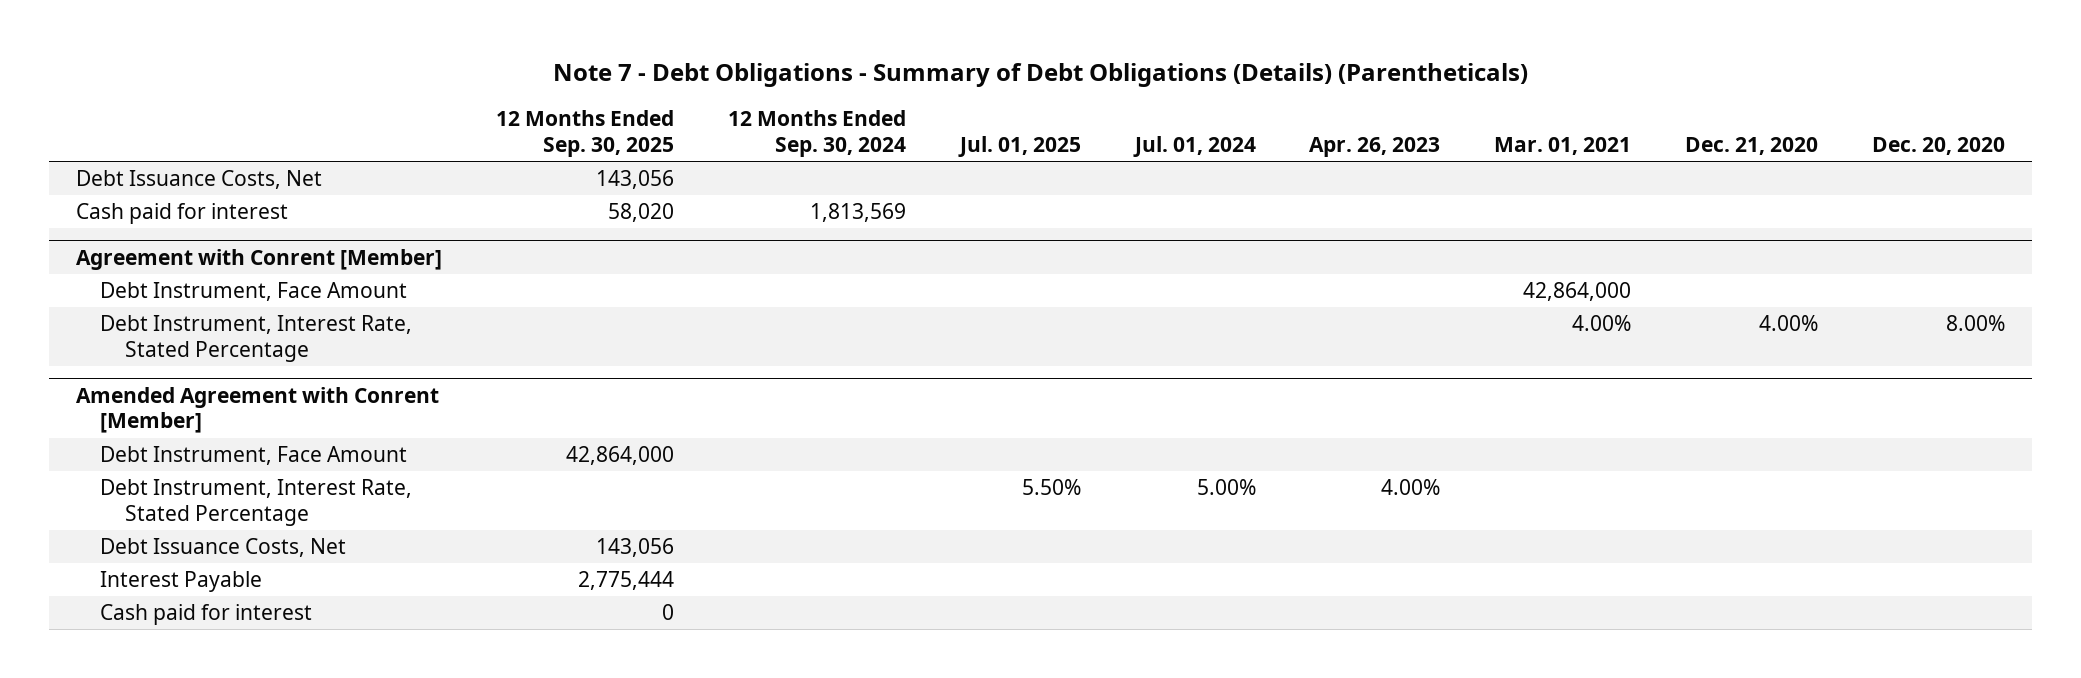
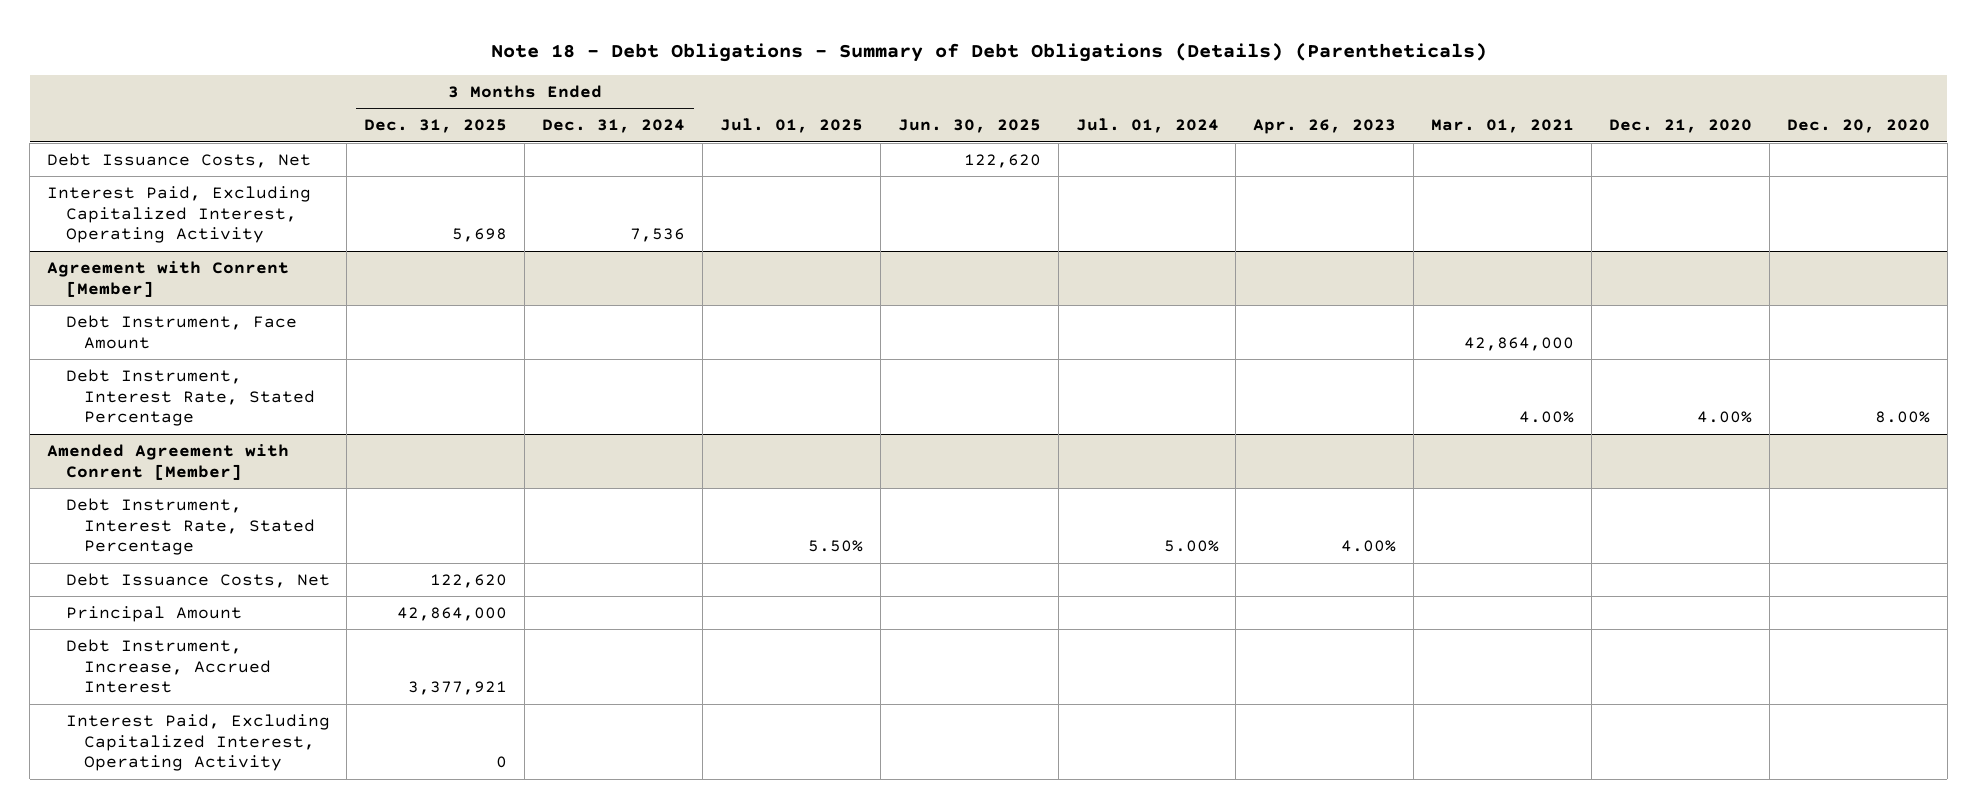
- Note 7 - Debt Obligations - Summary of Debt Obligations (Details) (Parentheticals)
+ Note 18 - Debt Obligations - Summary of Debt Obligations (Details) (Parentheticals)
- | 12 Months Ended Sep. 30, 2025 | 12 Months Ended Sep. 30, 2024 | Jul. 01, 2025 | Jul. 01, 2024 | Apr. 26, 2023 | Mar. 01, 2021 | Dec. 21, 2020 | Dec. 20, 2020
+ | 3 Months Ended Dec. 31, 2025 | 3 Months Ended Dec. 31, 2024 | Jul. 01, 2025 | Jun. 30, 2025 | Jul. 01, 2024 | Apr. 26, 2023 | Mar. 01, 2021 | Dec. 21, 2020 | Dec. 20, 2020
- Cash paid for interest | 58,020 | 1,813,569 | | | | | |
+ Interest Paid, Excluding Capitalized Interest, Operating Activity | 5,698 | 7,536 | | | | | | |
@ Amended Agreement with Conrent [Member]
- Debt Instrument, Face Amount | 42,864,000 | | | | | | |
- Interest Payable | 2,775,444 | | | | | | |
- Cash paid for interest | 0 | | | | | | |
+ Principal Amount | 42,864,000 | | | | | | | |
+ Debt Instrument, Increase, Accrued Interest | 3,377,921 | | | | | | | |
+ Interest Paid, Excluding Capitalized Interest, Operating Activity | 0 | | | | | | | |

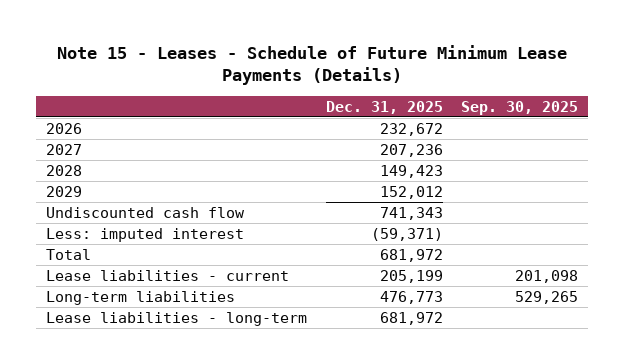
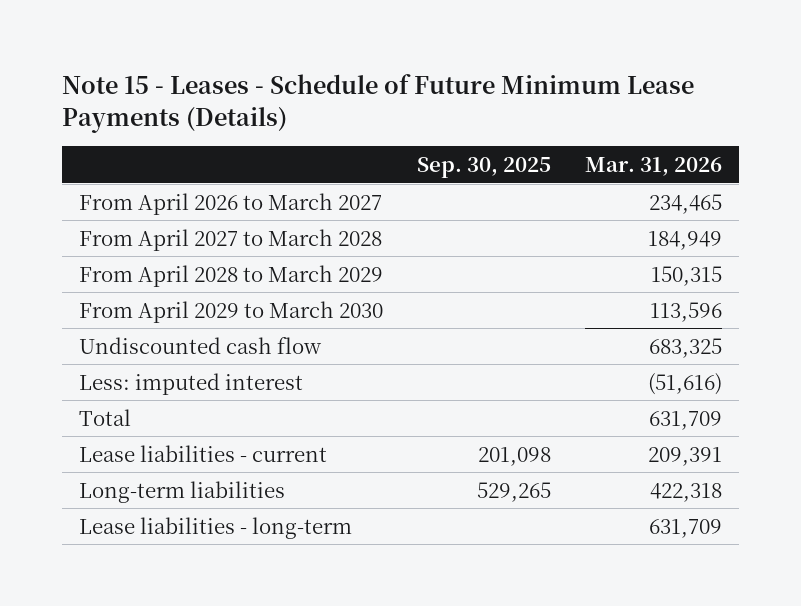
- | Dec. 31, 2025 | Sep. 30, 2025
+ | Sep. 30, 2025 | Mar. 31, 2026
- 2026 | 232,672 |
- 2027 | 207,236 |
- 2028 | 149,423 |
- 2029 | 152,012 |
+ From April 2026 to March 2027 | | 234,465
+ From April 2027 to March 2028 | | 184,949
+ From April 2028 to March 2029 | | 150,315
+ From April 2029 to March 2030 | | 113,596

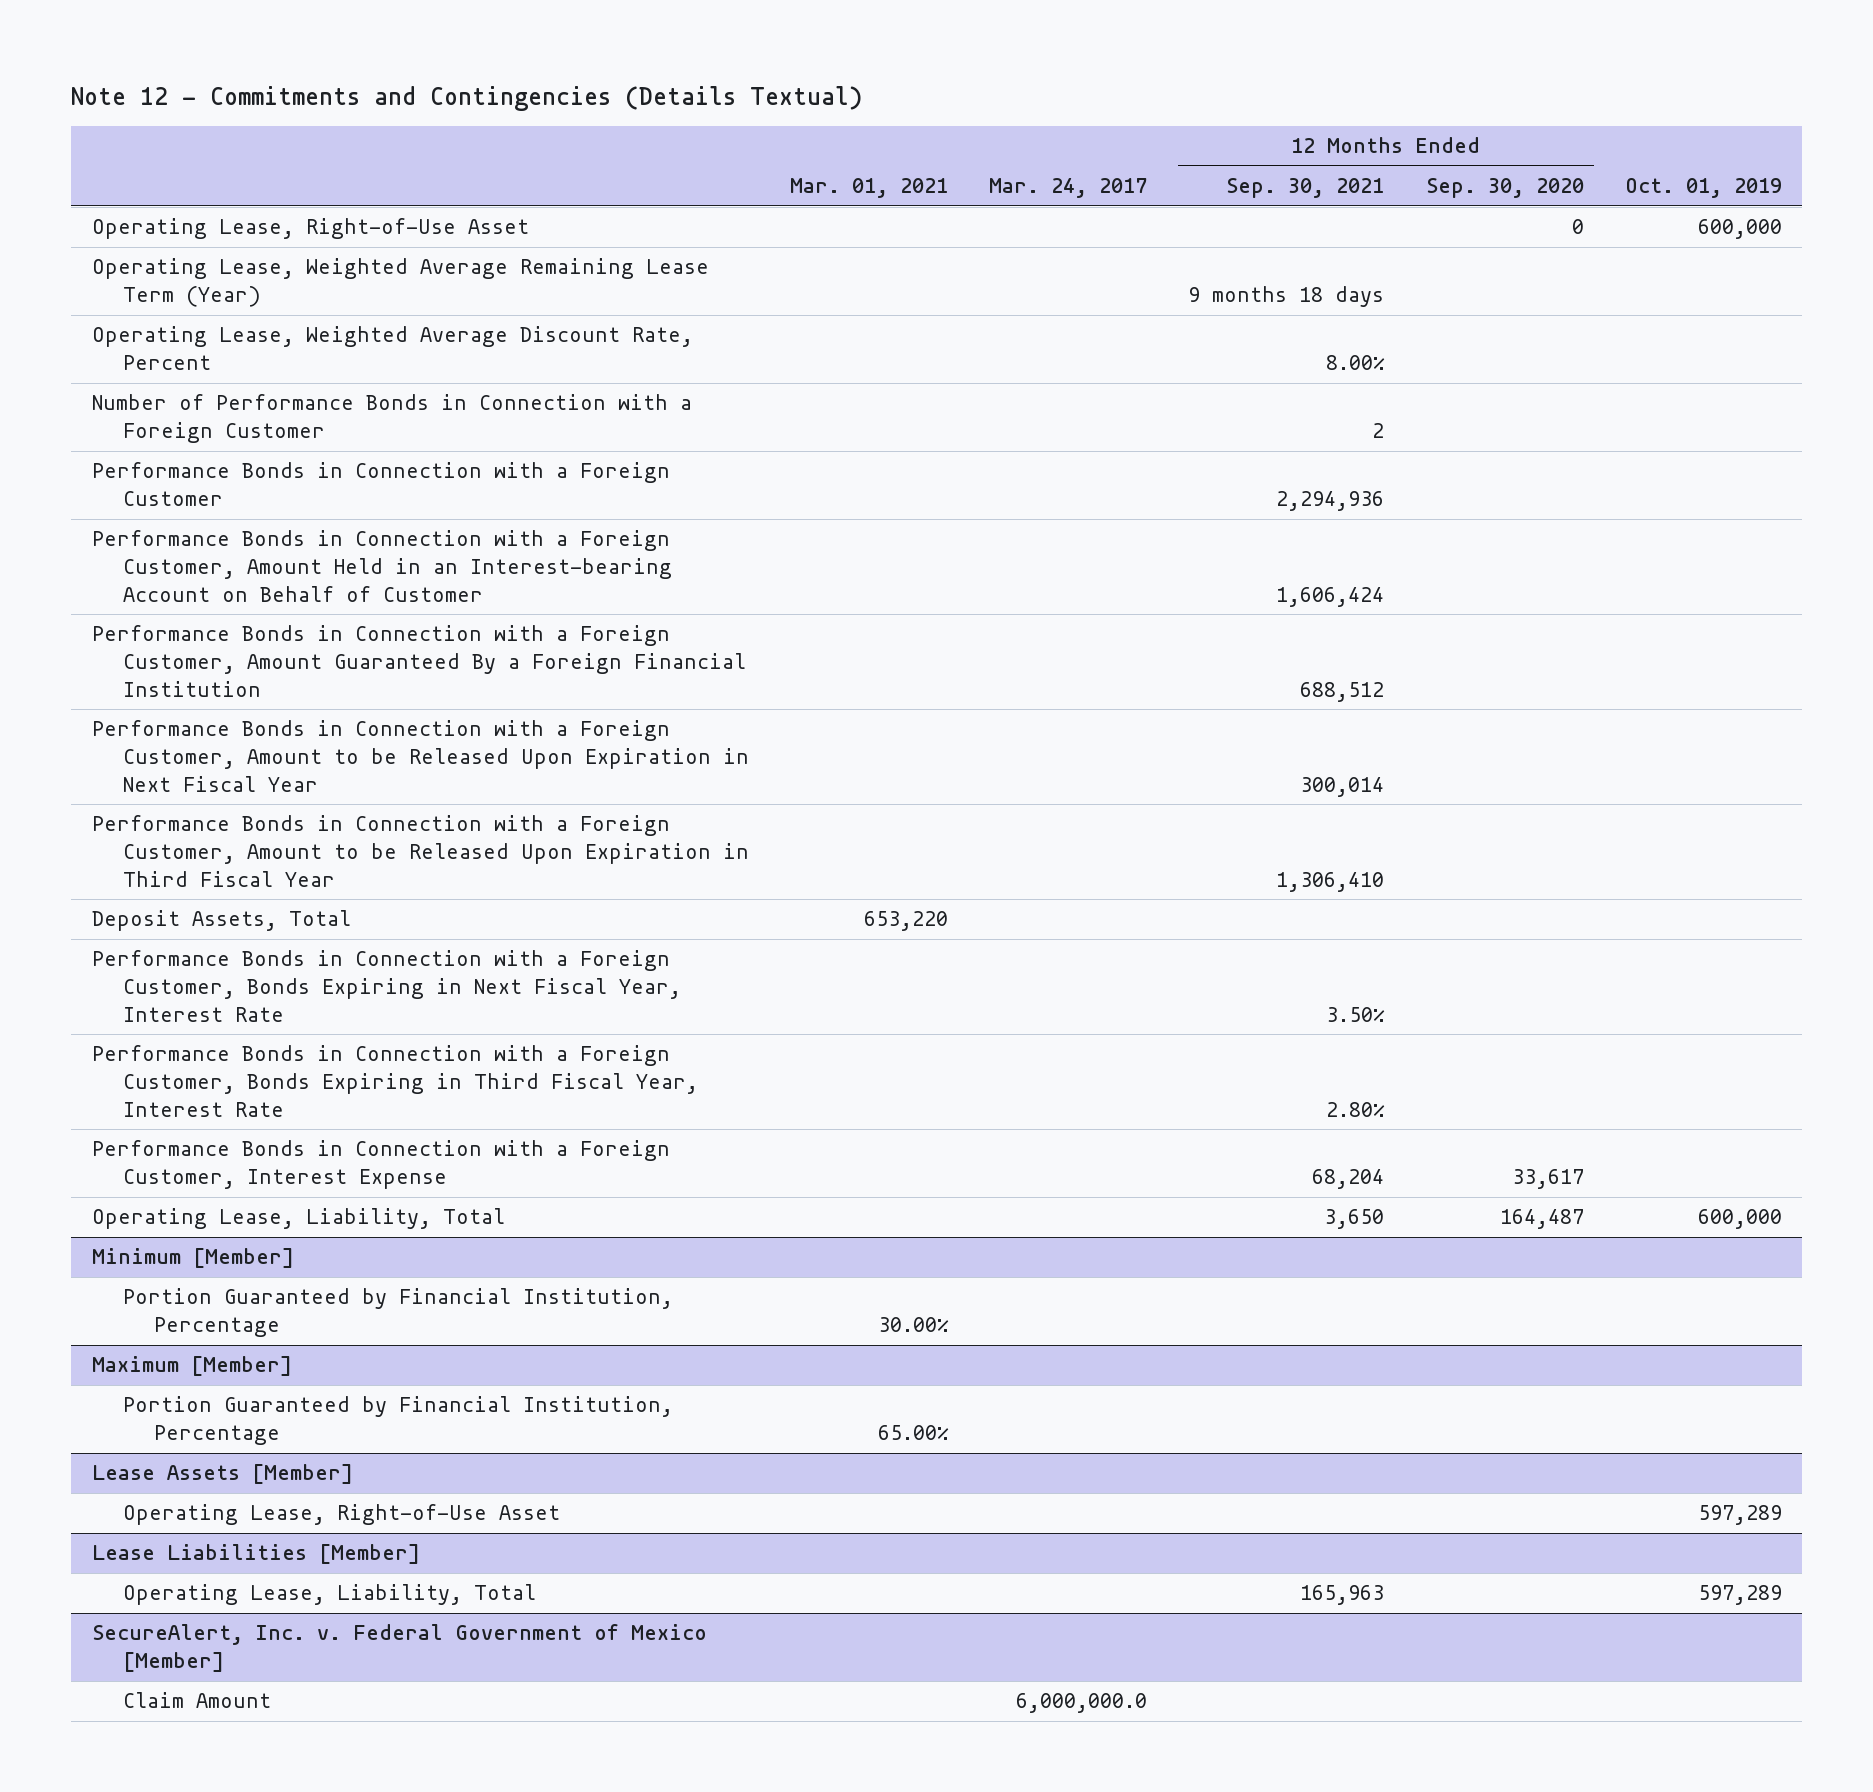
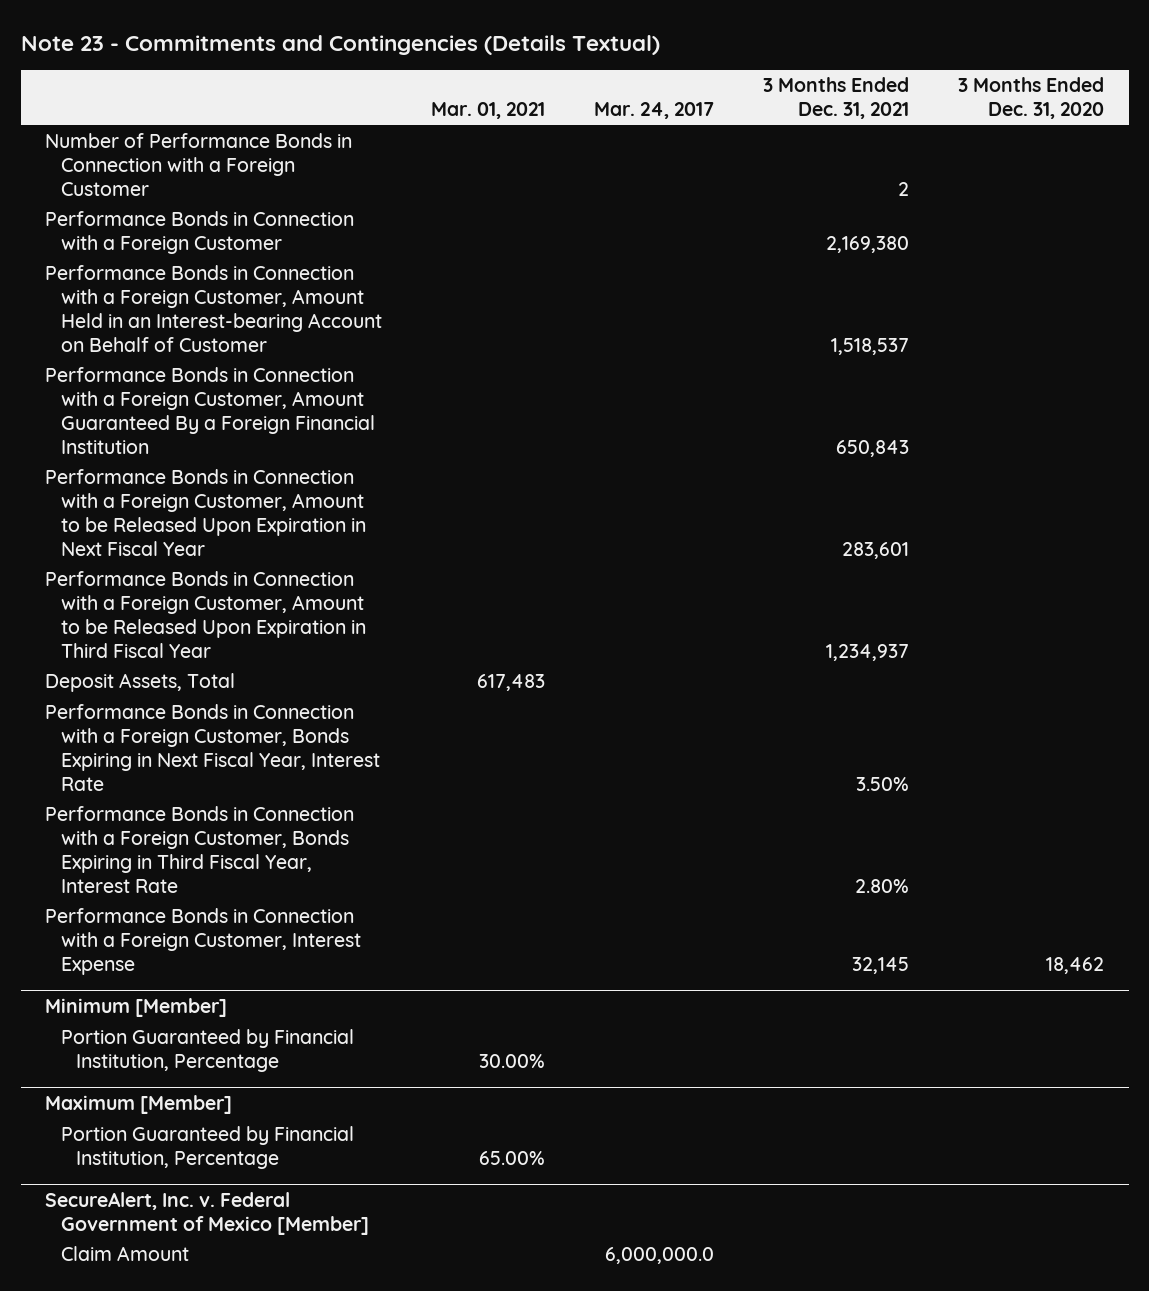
- Note 12 - Commitments and Contingencies (Details Textual)
+ Note 23 - Commitments and Contingencies (Details Textual)
- | Mar. 01, 2021 | Mar. 24, 2017 | 12 Months Ended Sep. 30, 2021 | 12 Months Ended Sep. 30, 2020 | Oct. 01, 2019
+ | Mar. 01, 2021 | Mar. 24, 2017 | 3 Months Ended Dec. 31, 2021 | 3 Months Ended Dec. 31, 2020
- Operating Lease, Right-of-Use Asset | | | | 0 | 600,000
- Operating Lease, Weighted Average Remaining Lease Term (Year) | | | 9 months 18 days | |
- Operating Lease, Weighted Average Discount Rate, Percent | | | 8.00% | |
- Deposit Assets, Total | 653,220 | | | |
+ Deposit Assets, Total | 617,483 | | |
- Operating Lease, Liability, Total | | | 3,650 | 164,487 | 600,000
- Lease Assets [Member]
- Operating Lease, Right-of-Use Asset | | | | | 597,289
- Lease Liabilities [Member]
- Operating Lease, Liability, Total | | | 165,963 | | 597,289

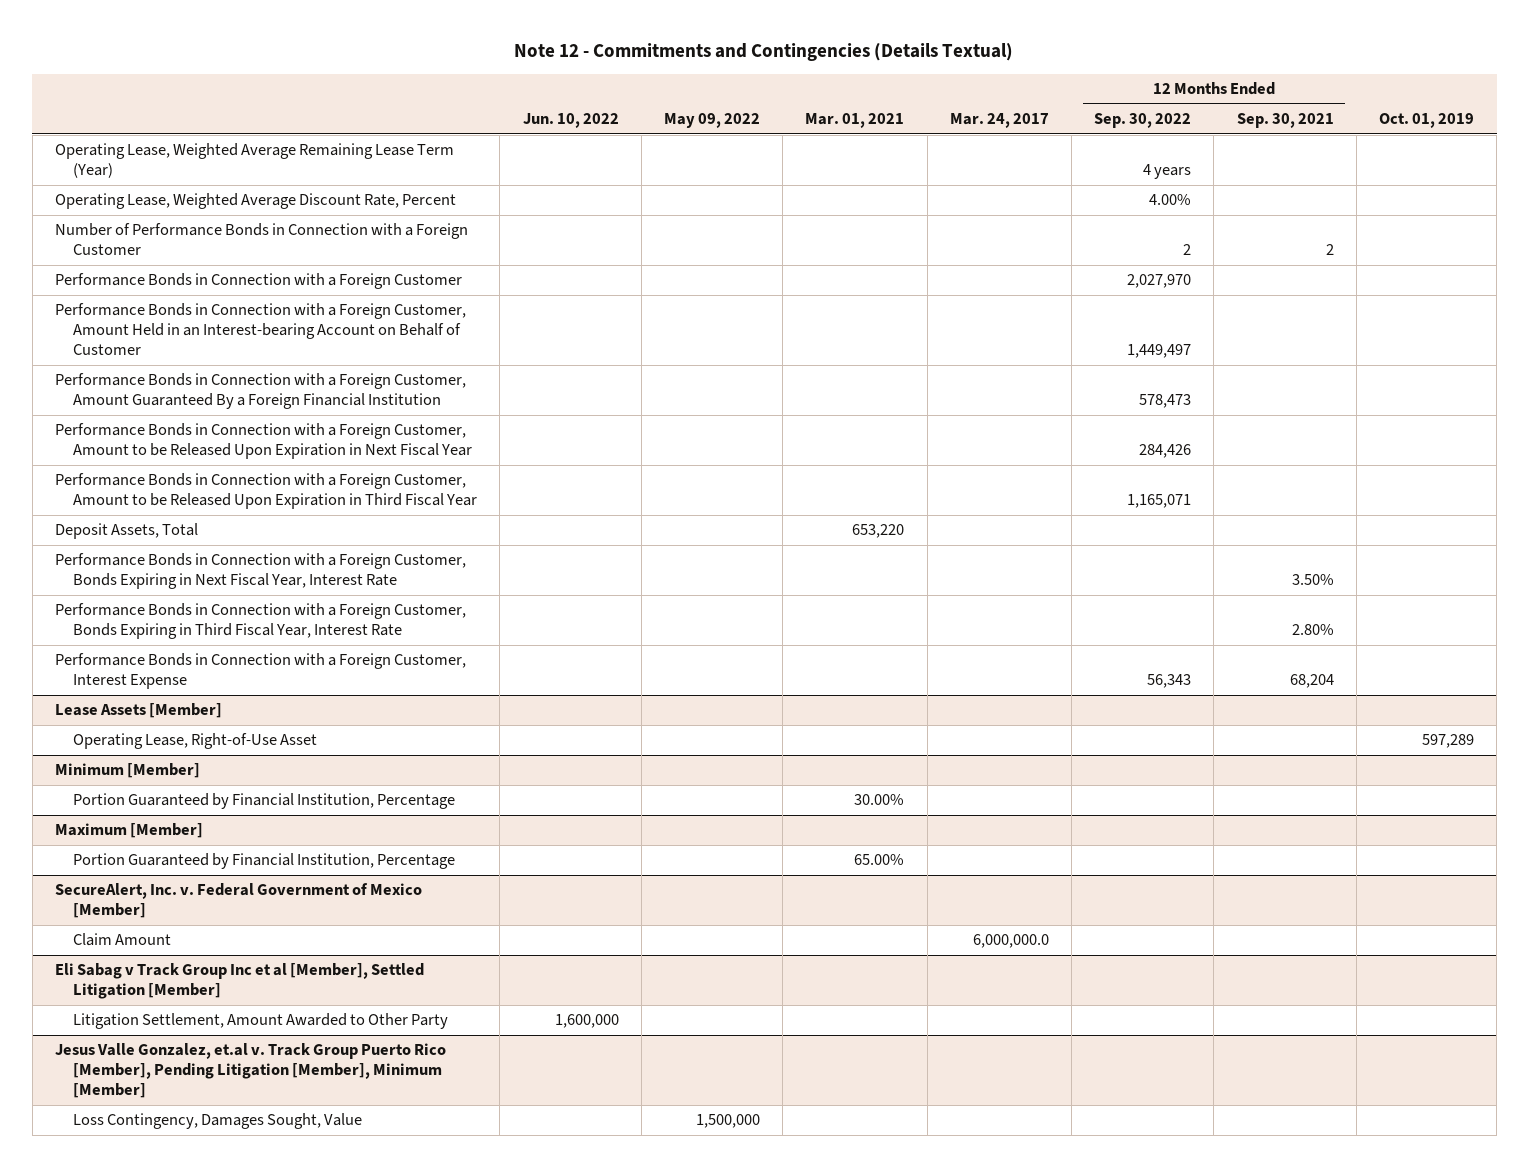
- Note 23 - Commitments and Contingencies (Details Textual)
+ Note 12 - Commitments and Contingencies (Details Textual)
- | Mar. 01, 2021 | Mar. 24, 2017 | 3 Months Ended Dec. 31, 2021 | 3 Months Ended Dec. 31, 2020
+ | Jun. 10, 2022 | May 09, 2022 | Mar. 01, 2021 | Mar. 24, 2017 | 12 Months Ended Sep. 30, 2022 | 12 Months Ended Sep. 30, 2021 | Oct. 01, 2019
+ Operating Lease, Weighted Average Remaining Lease Term (Year) | | | | | 4 years | |
+ Operating Lease, Weighted Average Discount Rate, Percent | | | | | 4.00% | |
- Deposit Assets, Total | 617,483 | | |
+ Deposit Assets, Total | | | 653,220 | | | |
+ Lease Assets [Member]
+ Operating Lease, Right-of-Use Asset | | | | | | | 597,289
+ Eli Sabag v Track Group Inc et al [Member], Settled Litigation [Member]
+ Litigation Settlement, Amount Awarded to Other Party | 1,600,000 | | | | | |
+ Jesus Valle Gonzalez, et.al v. Track Group Puerto Rico [Member], Pending Litigation [Member], Minimum [Member]
+ Loss Contingency, Damages Sought, Value | | 1,500,000 | | | | |

